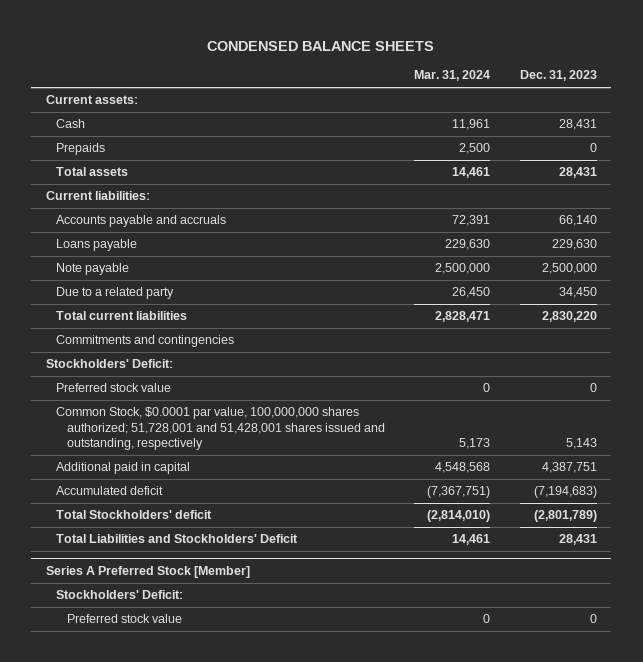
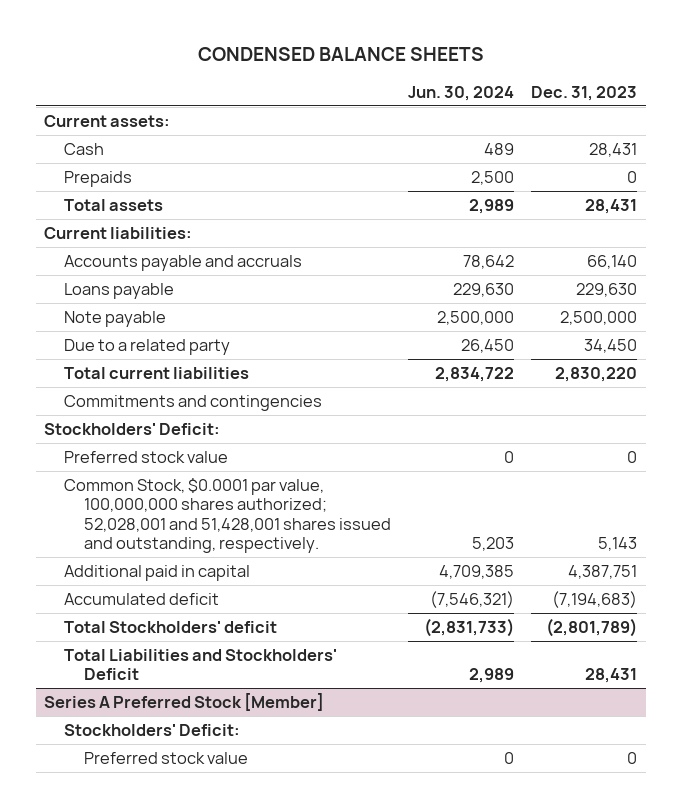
- | Mar. 31, 2024 | Dec. 31, 2023
+ | Jun. 30, 2024 | Dec. 31, 2023
- Common Stock, $0.0001 par value, 100,000,000 shares authorized; 51,728,001 and 51,428,001 shares issued and outstanding, respectively | 5,173 | 5,143
+ Common Stock, $0.0001 par value, 100,000,000 shares authorized; 52,028,001 and 51,428,001 shares issued and outstanding, respectively. | 5,203 | 5,143

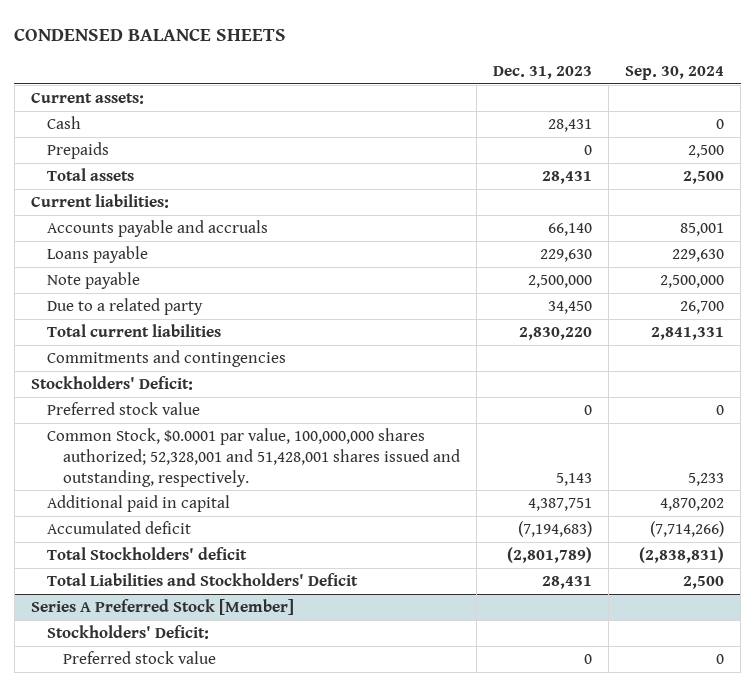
- | Jun. 30, 2024 | Dec. 31, 2023
+ | Dec. 31, 2023 | Sep. 30, 2024
- Common Stock, $0.0001 par value, 100,000,000 shares authorized; 52,028,001 and 51,428,001 shares issued and outstanding, respectively. | 5,203 | 5,143
+ Common Stock, $0.0001 par value, 100,000,000 shares authorized; 52,328,001 and 51,428,001 shares issued and outstanding, respectively. | 5,143 | 5,233

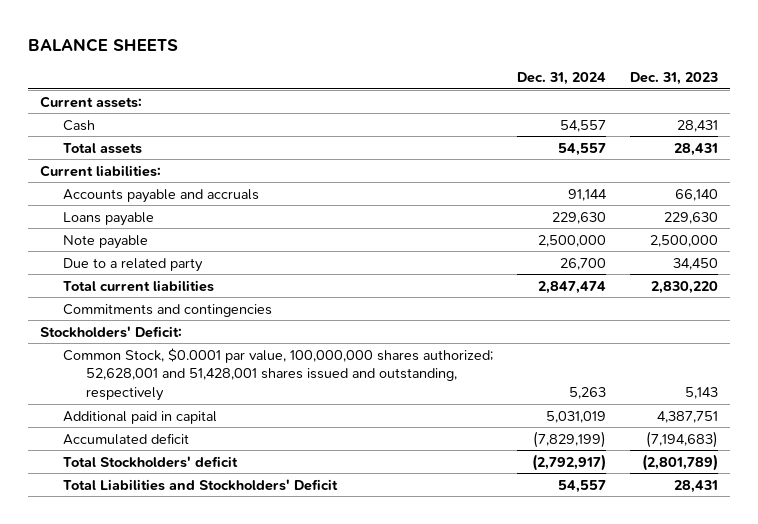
- CONDENSED BALANCE SHEETS
+ BALANCE SHEETS
- | Dec. 31, 2023 | Sep. 30, 2024
+ | Dec. 31, 2024 | Dec. 31, 2023
- Prepaids | 0 | 2,500
- Preferred stock value | 0 | 0
- Common Stock, $0.0001 par value, 100,000,000 shares authorized; 52,328,001 and 51,428,001 shares issued and outstanding, respectively. | 5,143 | 5,233
+ Common Stock, $0.0001 par value, 100,000,000 shares authorized; 52,628,001 and 51,428,001 shares issued and outstanding, respectively | 5,263 | 5,143
- Series A Preferred Stock [Member]
- Stockholders' Deficit:
- Preferred stock value | 0 | 0

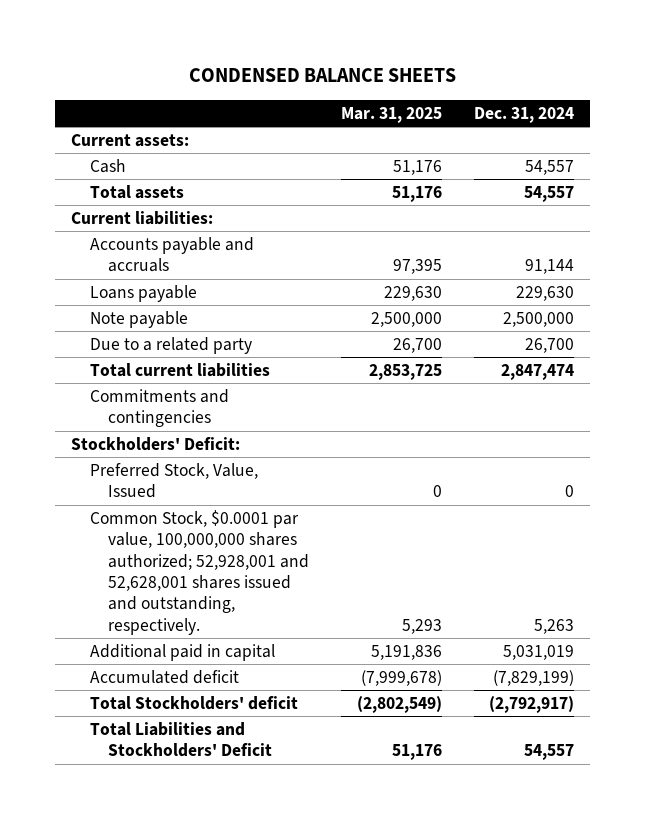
- BALANCE SHEETS
+ CONDENSED BALANCE SHEETS
- | Dec. 31, 2024 | Dec. 31, 2023
+ | Mar. 31, 2025 | Dec. 31, 2024
- Common Stock, $0.0001 par value, 100,000,000 shares authorized; 52,628,001 and 51,428,001 shares issued and outstanding, respectively | 5,263 | 5,143
+ Preferred Stock, Value, Issued | 0 | 0
+ Common Stock, $0.0001 par value, 100,000,000 shares authorized; 52,928,001 and 52,628,001 shares issued and outstanding, respectively. | 5,293 | 5,263

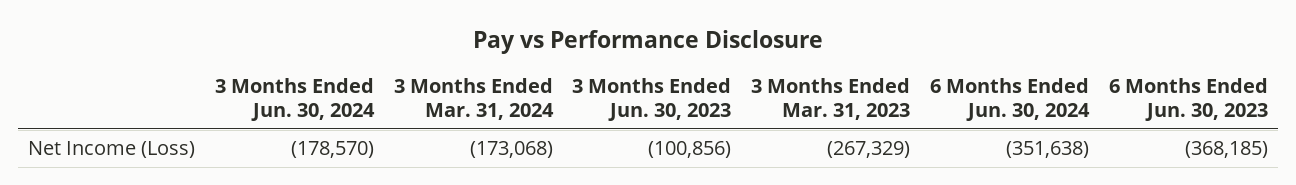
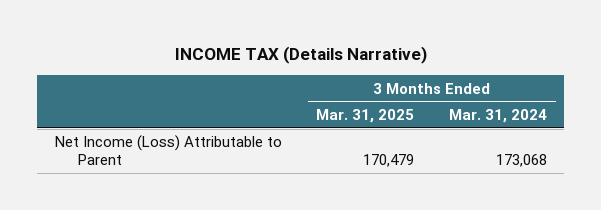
- Pay vs Performance Disclosure
+ INCOME TAX (Details Narrative)
- | 3 Months Ended Jun. 30, 2024 | 3 Months Ended Mar. 31, 2024 | 3 Months Ended Jun. 30, 2023 | 3 Months Ended Mar. 31, 2023 | 6 Months Ended Jun. 30, 2024 | 6 Months Ended Jun. 30, 2023
+ | 3 Months Ended Mar. 31, 2025 | 3 Months Ended Mar. 31, 2024
- Net Income (Loss) | (178,570) | (173,068) | (100,856) | (267,329) | (351,638) | (368,185)
+ Net Income (Loss) Attributable to Parent | 170,479 | 173,068

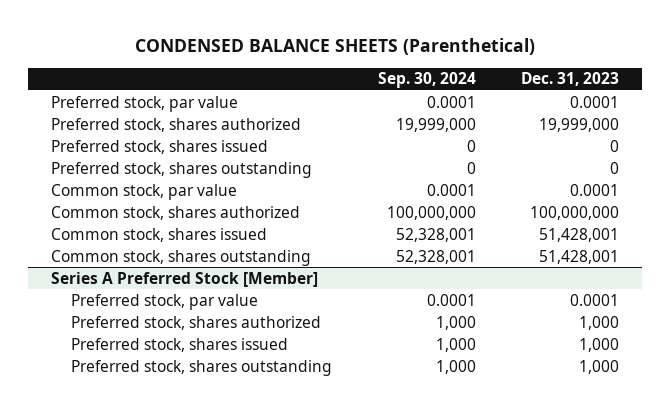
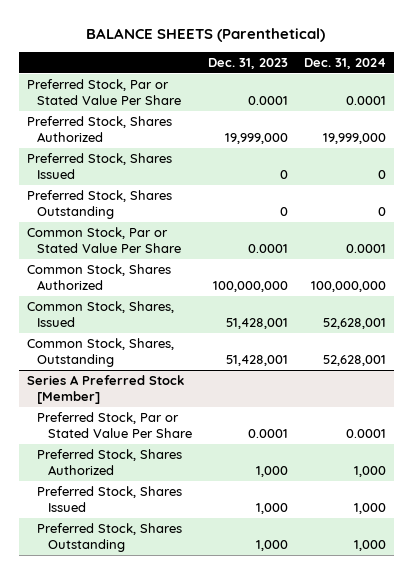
- CONDENSED BALANCE SHEETS (Parenthetical)
+ BALANCE SHEETS (Parenthetical)
- | Sep. 30, 2024 | Dec. 31, 2023
+ | Dec. 31, 2023 | Dec. 31, 2024
- Preferred stock, par value | 0.0001 | 0.0001
- Preferred stock, shares authorized | 19,999,000 | 19,999,000
- Preferred stock, shares issued | 0 | 0
- Preferred stock, shares outstanding | 0 | 0
- Common stock, par value | 0.0001 | 0.0001
- Common stock, shares authorized | 100,000,000 | 100,000,000
- Common stock, shares issued | 52,328,001 | 51,428,001
- Common stock, shares outstanding | 52,328,001 | 51,428,001
+ Preferred Stock, Par or Stated Value Per Share | 0.0001 | 0.0001
+ Preferred Stock, Shares Authorized | 19,999,000 | 19,999,000
+ Preferred Stock, Shares Issued | 0 | 0
+ Preferred Stock, Shares Outstanding | 0 | 0
+ Common Stock, Par or Stated Value Per Share | 0.0001 | 0.0001
+ Common Stock, Shares Authorized | 100,000,000 | 100,000,000
+ Common Stock, Shares, Issued | 51,428,001 | 52,628,001
+ Common Stock, Shares, Outstanding | 51,428,001 | 52,628,001
@ Series A Preferred Stock [Member]
- Preferred stock, par value | 0.0001 | 0.0001
- Preferred stock, shares authorized | 1,000 | 1,000
- Preferred stock, shares issued | 1,000 | 1,000
- Preferred stock, shares outstanding | 1,000 | 1,000
+ Preferred Stock, Par or Stated Value Per Share | 0.0001 | 0.0001
+ Preferred Stock, Shares Authorized | 1,000 | 1,000
+ Preferred Stock, Shares Issued | 1,000 | 1,000
+ Preferred Stock, Shares Outstanding | 1,000 | 1,000

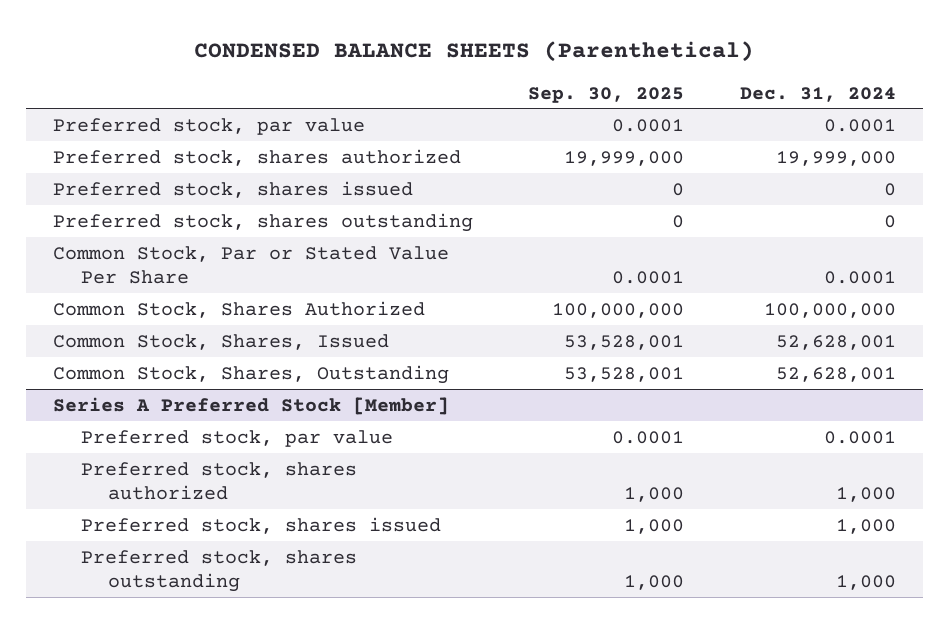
- BALANCE SHEETS (Parenthetical)
+ CONDENSED BALANCE SHEETS (Parenthetical)
- | Dec. 31, 2023 | Dec. 31, 2024
+ | Sep. 30, 2025 | Dec. 31, 2024
- Preferred Stock, Par or Stated Value Per Share | 0.0001 | 0.0001
- Preferred Stock, Shares Authorized | 19,999,000 | 19,999,000
- Preferred Stock, Shares Issued | 0 | 0
- Preferred Stock, Shares Outstanding | 0 | 0
+ Preferred stock, par value | 0.0001 | 0.0001
+ Preferred stock, shares authorized | 19,999,000 | 19,999,000
+ Preferred stock, shares issued | 0 | 0
+ Preferred stock, shares outstanding | 0 | 0
@ Series A Preferred Stock [Member]
- Preferred Stock, Par or Stated Value Per Share | 0.0001 | 0.0001
- Preferred Stock, Shares Authorized | 1,000 | 1,000
- Preferred Stock, Shares Issued | 1,000 | 1,000
- Preferred Stock, Shares Outstanding | 1,000 | 1,000
+ Preferred stock, par value | 0.0001 | 0.0001
+ Preferred stock, shares authorized | 1,000 | 1,000
+ Preferred stock, shares issued | 1,000 | 1,000
+ Preferred stock, shares outstanding | 1,000 | 1,000

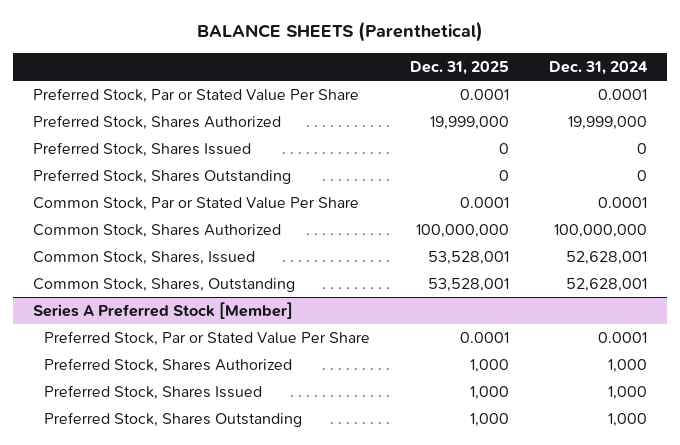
- CONDENSED BALANCE SHEETS (Parenthetical)
+ BALANCE SHEETS (Parenthetical)
- | Sep. 30, 2025 | Dec. 31, 2024
+ | Dec. 31, 2025 | Dec. 31, 2024
- Preferred stock, par value | 0.0001 | 0.0001
- Preferred stock, shares authorized | 19,999,000 | 19,999,000
- Preferred stock, shares issued | 0 | 0
- Preferred stock, shares outstanding | 0 | 0
+ Preferred Stock, Par or Stated Value Per Share | 0.0001 | 0.0001
+ Preferred Stock, Shares Authorized | 19,999,000 | 19,999,000
+ Preferred Stock, Shares Issued | 0 | 0
+ Preferred Stock, Shares Outstanding | 0 | 0
@ Series A Preferred Stock [Member]
- Preferred stock, par value | 0.0001 | 0.0001
- Preferred stock, shares authorized | 1,000 | 1,000
- Preferred stock, shares issued | 1,000 | 1,000
- Preferred stock, shares outstanding | 1,000 | 1,000
+ Preferred Stock, Par or Stated Value Per Share | 0.0001 | 0.0001
+ Preferred Stock, Shares Authorized | 1,000 | 1,000
+ Preferred Stock, Shares Issued | 1,000 | 1,000
+ Preferred Stock, Shares Outstanding | 1,000 | 1,000

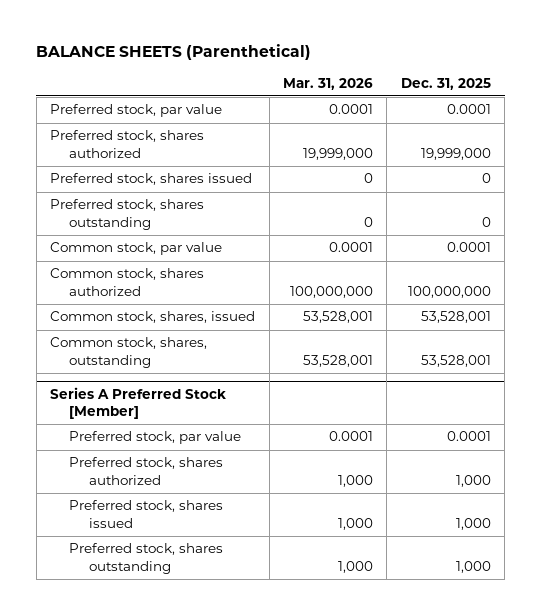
- | Dec. 31, 2025 | Dec. 31, 2024
+ | Mar. 31, 2026 | Dec. 31, 2025
- Preferred Stock, Par or Stated Value Per Share | 0.0001 | 0.0001
- Preferred Stock, Shares Authorized | 19,999,000 | 19,999,000
- Preferred Stock, Shares Issued | 0 | 0
- Preferred Stock, Shares Outstanding | 0 | 0
- Common Stock, Par or Stated Value Per Share | 0.0001 | 0.0001
- Common Stock, Shares Authorized | 100,000,000 | 100,000,000
- Common Stock, Shares, Issued | 53,528,001 | 52,628,001
- Common Stock, Shares, Outstanding | 53,528,001 | 52,628,001
+ Preferred stock, par value | 0.0001 | 0.0001
+ Preferred stock, shares authorized | 19,999,000 | 19,999,000
+ Preferred stock, shares issued | 0 | 0
+ Preferred stock, shares outstanding | 0 | 0
+ Common stock, par value | 0.0001 | 0.0001
+ Common stock, shares authorized | 100,000,000 | 100,000,000
+ Common stock, shares, issued | 53,528,001 | 53,528,001
+ Common stock, shares, outstanding | 53,528,001 | 53,528,001
@ Series A Preferred Stock [Member]
- Preferred Stock, Par or Stated Value Per Share | 0.0001 | 0.0001
- Preferred Stock, Shares Authorized | 1,000 | 1,000
- Preferred Stock, Shares Issued | 1,000 | 1,000
- Preferred Stock, Shares Outstanding | 1,000 | 1,000
+ Preferred stock, par value | 0.0001 | 0.0001
+ Preferred stock, shares authorized | 1,000 | 1,000
+ Preferred stock, shares issued | 1,000 | 1,000
+ Preferred stock, shares outstanding | 1,000 | 1,000

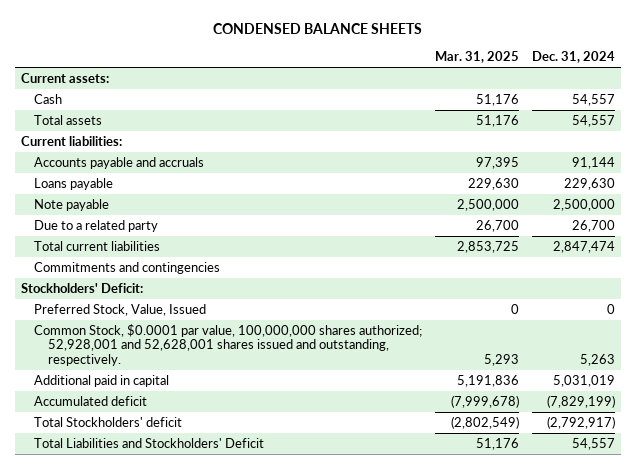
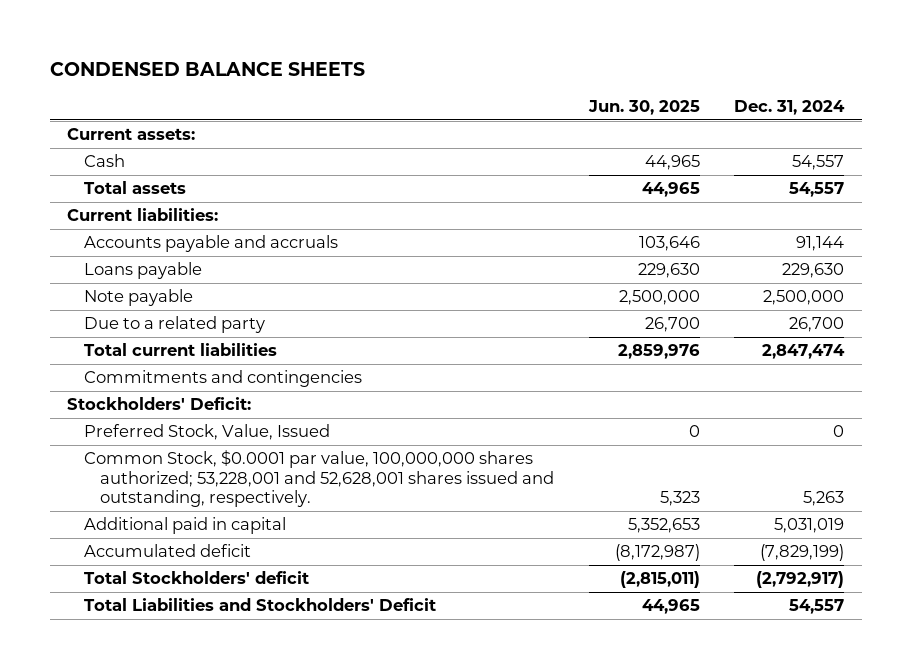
- | Mar. 31, 2025 | Dec. 31, 2024
+ | Jun. 30, 2025 | Dec. 31, 2024
- Common Stock, $0.0001 par value, 100,000,000 shares authorized; 52,928,001 and 52,628,001 shares issued and outstanding, respectively. | 5,293 | 5,263
+ Common Stock, $0.0001 par value, 100,000,000 shares authorized; 53,228,001 and 52,628,001 shares issued and outstanding, respectively. | 5,323 | 5,263

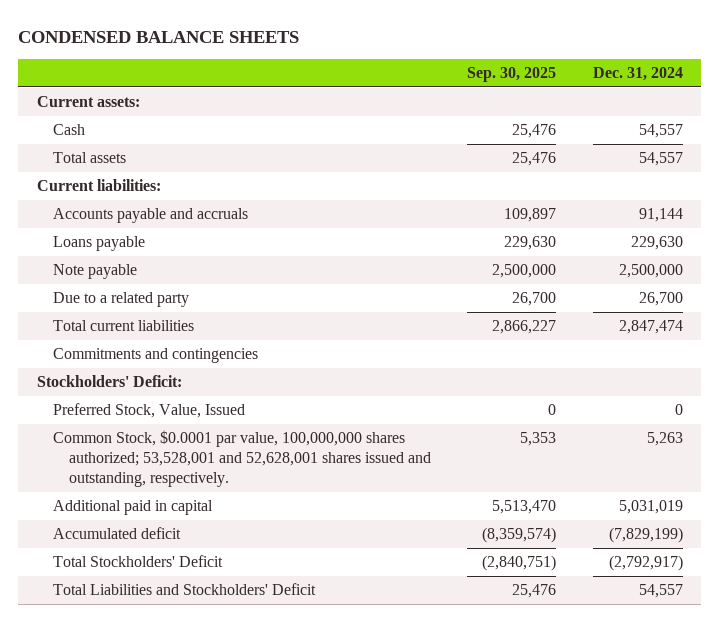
- | Jun. 30, 2025 | Dec. 31, 2024
+ | Sep. 30, 2025 | Dec. 31, 2024
- Common Stock, $0.0001 par value, 100,000,000 shares authorized; 53,228,001 and 52,628,001 shares issued and outstanding, respectively. | 5,323 | 5,263
+ Common Stock, $0.0001 par value, 100,000,000 shares authorized; 53,528,001 and 52,628,001 shares issued and outstanding, respectively. | 5,353 | 5,263
- Total Stockholders' deficit | (2,815,011) | (2,792,917)
+ Total Stockholders' Deficit | (2,840,751) | (2,792,917)

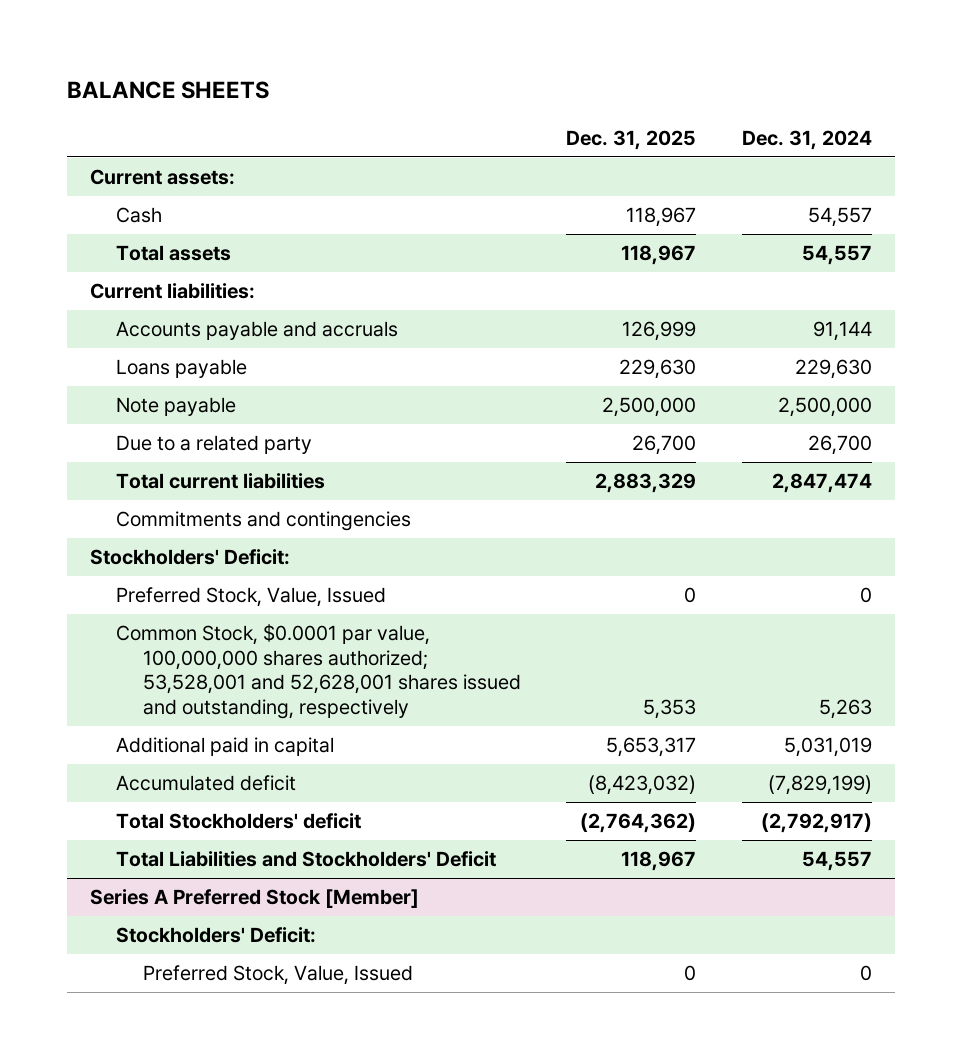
- CONDENSED BALANCE SHEETS
+ BALANCE SHEETS
- | Sep. 30, 2025 | Dec. 31, 2024
+ | Dec. 31, 2025 | Dec. 31, 2024
- Common Stock, $0.0001 par value, 100,000,000 shares authorized; 53,528,001 and 52,628,001 shares issued and outstanding, respectively. | 5,353 | 5,263
+ Common Stock, $0.0001 par value, 100,000,000 shares authorized; 53,528,001 and 52,628,001 shares issued and outstanding, respectively | 5,353 | 5,263
- Total Stockholders' Deficit | (2,840,751) | (2,792,917)
+ Total Stockholders' deficit | (2,764,362) | (2,792,917)
+ Series A Preferred Stock [Member]
+ Stockholders' Deficit:
+ Preferred Stock, Value, Issued | 0 | 0

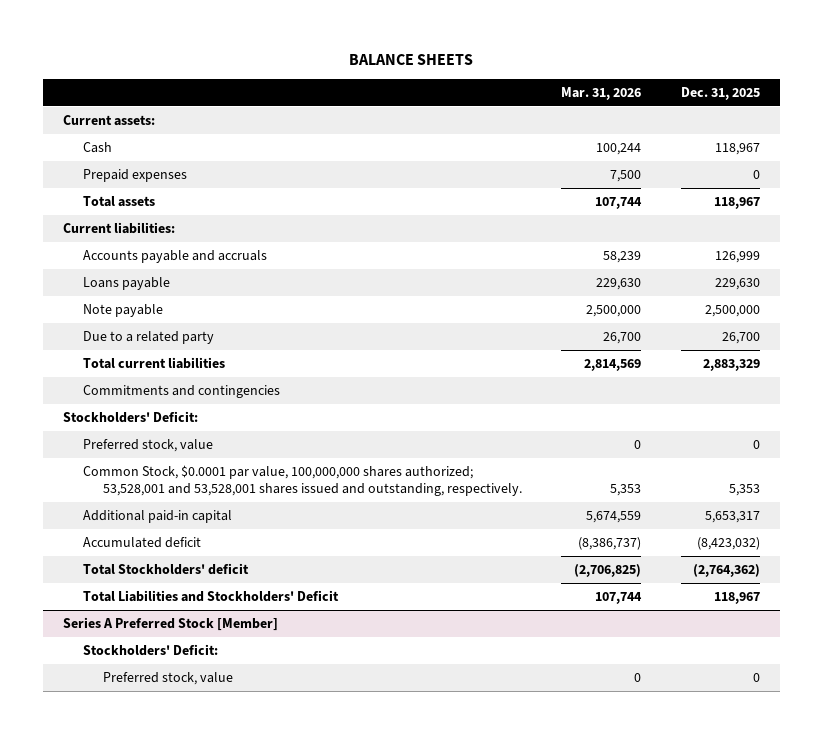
- | Dec. 31, 2025 | Dec. 31, 2024
+ | Mar. 31, 2026 | Dec. 31, 2025
+ Prepaid expenses | 7,500 | 0
- Preferred Stock, Value, Issued | 0 | 0
- Common Stock, $0.0001 par value, 100,000,000 shares authorized; 53,528,001 and 52,628,001 shares issued and outstanding, respectively | 5,353 | 5,263
- Additional paid in capital | 5,653,317 | 5,031,019
+ Preferred stock, value | 0 | 0
+ Common Stock, $0.0001 par value, 100,000,000 shares authorized; 53,528,001 and 53,528,001 shares issued and outstanding, respectively. | 5,353 | 5,353
+ Additional paid-in capital | 5,674,559 | 5,653,317
@ Series A Preferred Stock [Member]
- Preferred Stock, Value, Issued | 0 | 0
+ Preferred stock, value | 0 | 0

